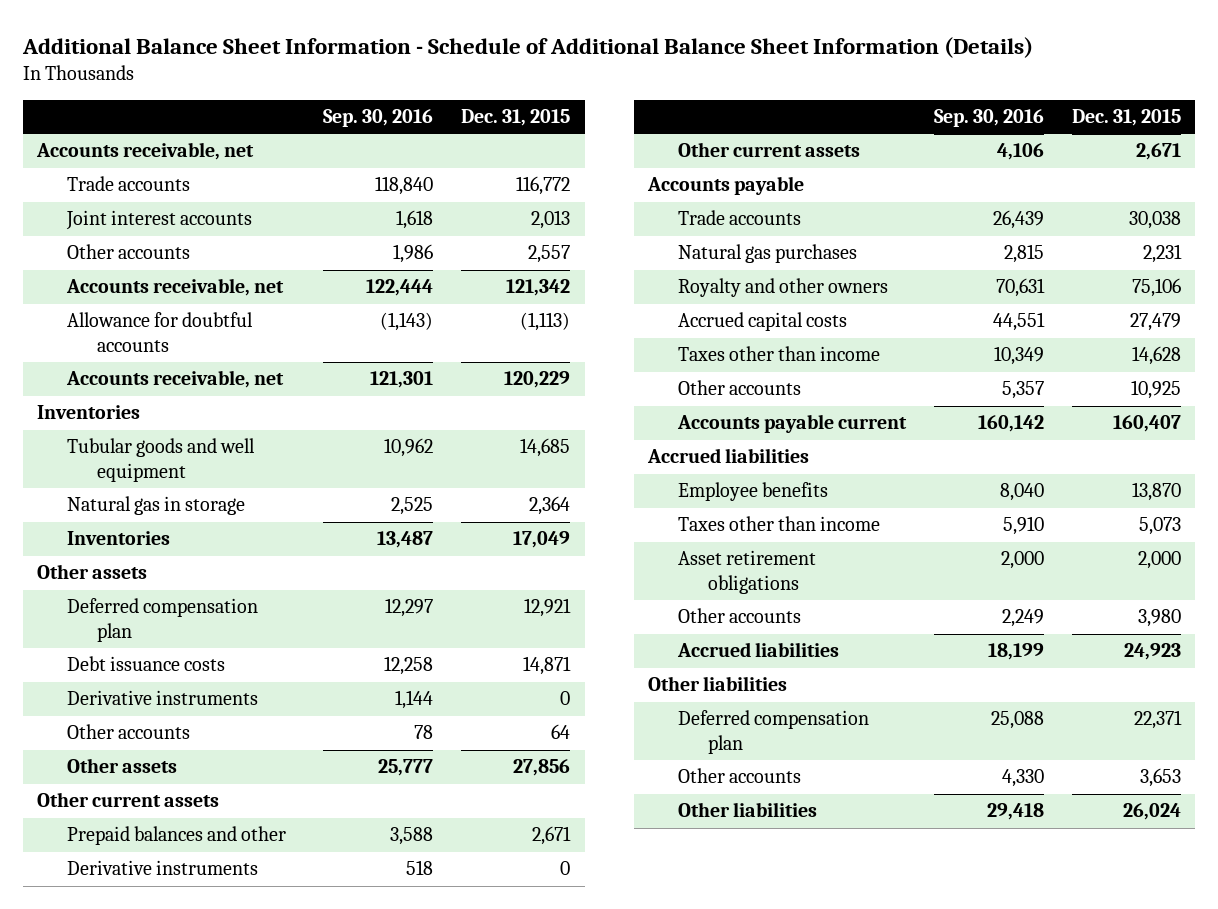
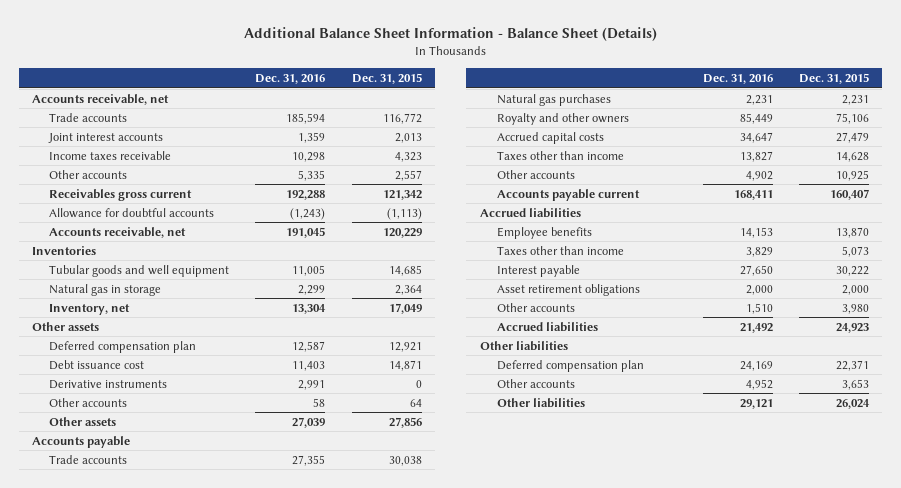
- Additional Balance Sheet Information - Schedule of Additional Balance Sheet Information (Details)
+ Additional Balance Sheet Information - Balance Sheet (Details)
- | Sep. 30, 2016 | Dec. 31, 2015
+ | Dec. 31, 2016 | Dec. 31, 2015
+ Income taxes receivable | 10,298 | 4,323
- Accounts receivable, net | 122,444 | 121,342
+ Receivables gross current | 192,288 | 121,342
- Inventories | 13,487 | 17,049
+ Inventory, net | 13,304 | 17,049
- Debt issuance costs | 12,258 | 14,871
+ Debt issuance cost | 11,403 | 14,871
- Other current assets
- Prepaid balances and other | 3,588 | 2,671
- Derivative instruments | 518 | 0
- Other current assets | 4,106 | 2,671
+ Interest payable | 27,650 | 30,222

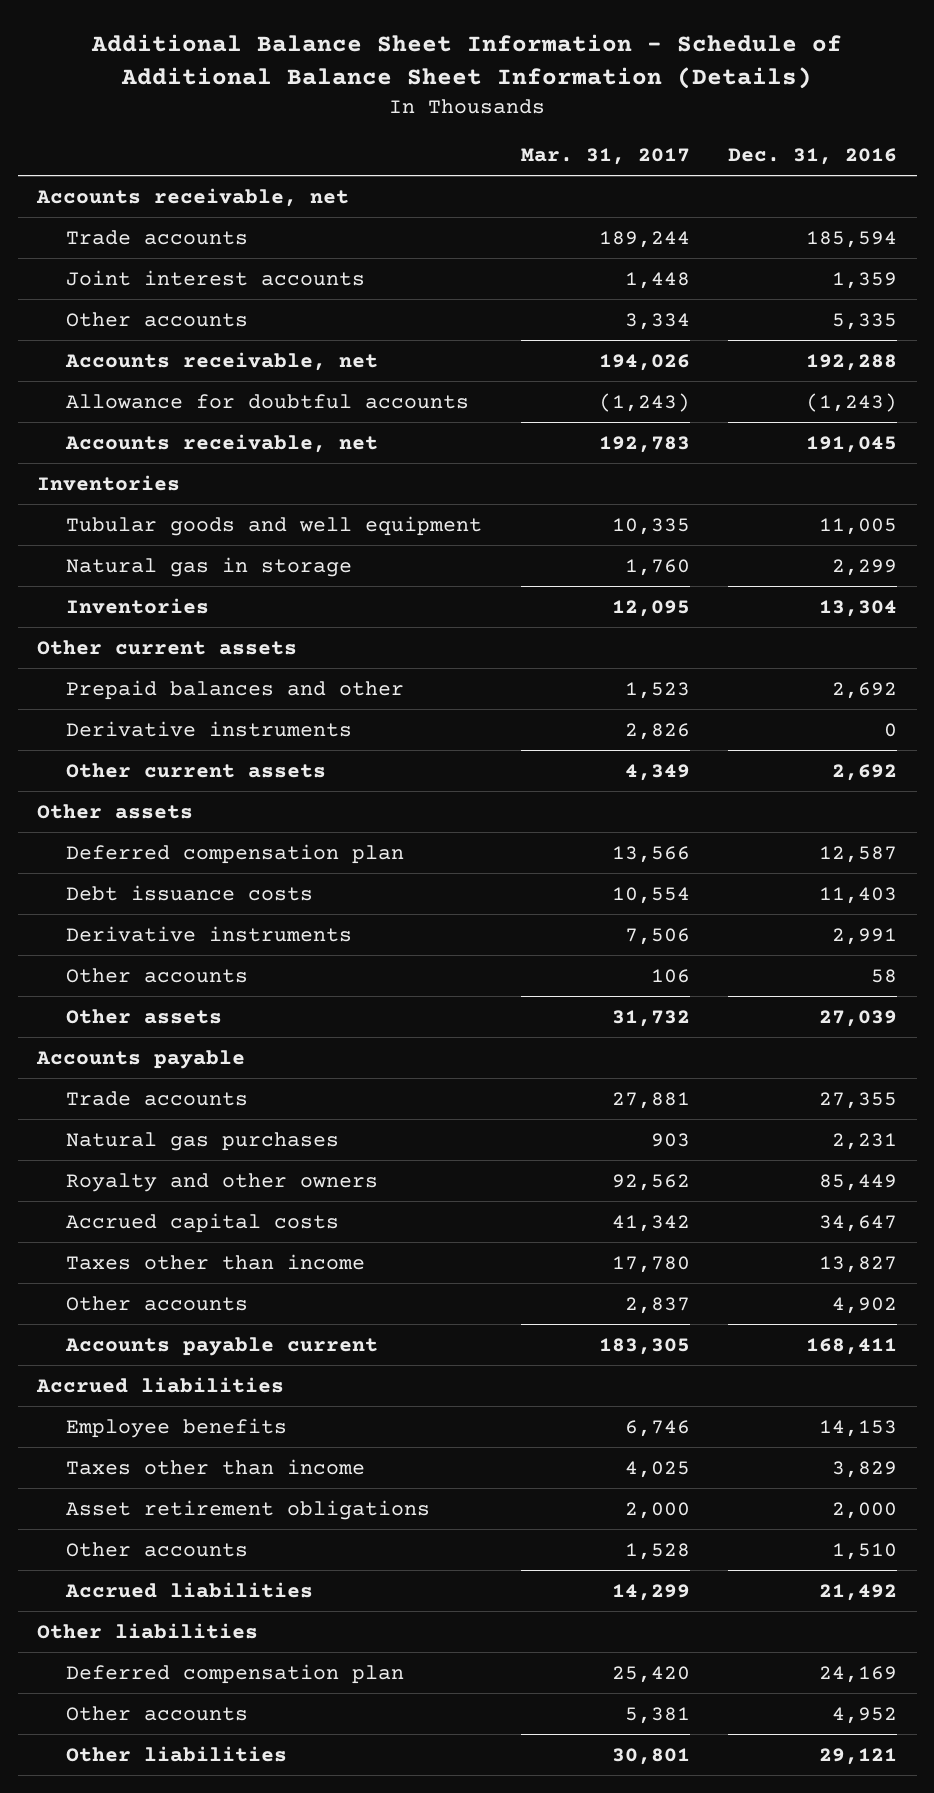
- Additional Balance Sheet Information - Balance Sheet (Details)
+ Additional Balance Sheet Information - Schedule of Additional Balance Sheet Information (Details)
- | Dec. 31, 2016 | Dec. 31, 2015
+ | Mar. 31, 2017 | Dec. 31, 2016
- Income taxes receivable | 10,298 | 4,323
- Receivables gross current | 192,288 | 121,342
+ Accounts receivable, net | 194,026 | 192,288
- Inventory, net | 13,304 | 17,049
+ Inventories | 12,095 | 13,304
+ Other current assets
+ Prepaid balances and other | 1,523 | 2,692
+ Derivative instruments | 2,826 | 0
+ Other current assets | 4,349 | 2,692
- Debt issuance cost | 11,403 | 14,871
+ Debt issuance costs | 10,554 | 11,403
- Interest payable | 27,650 | 30,222

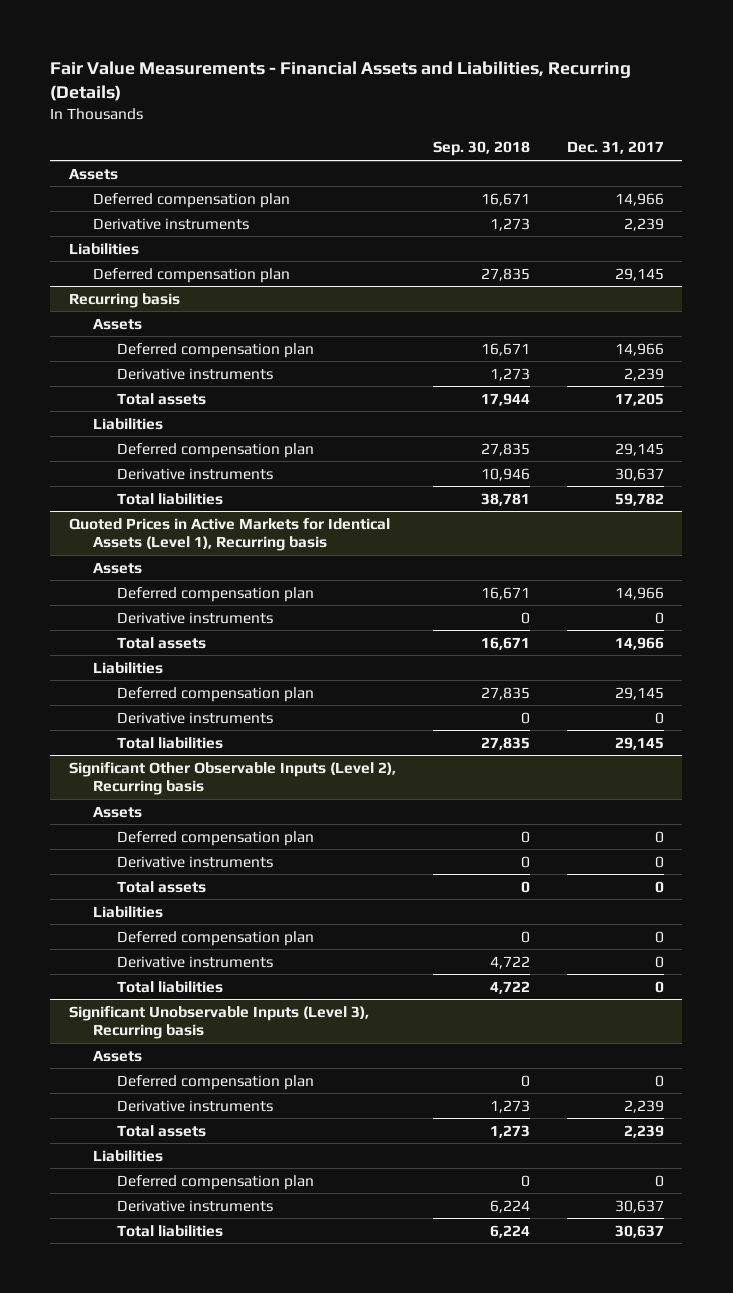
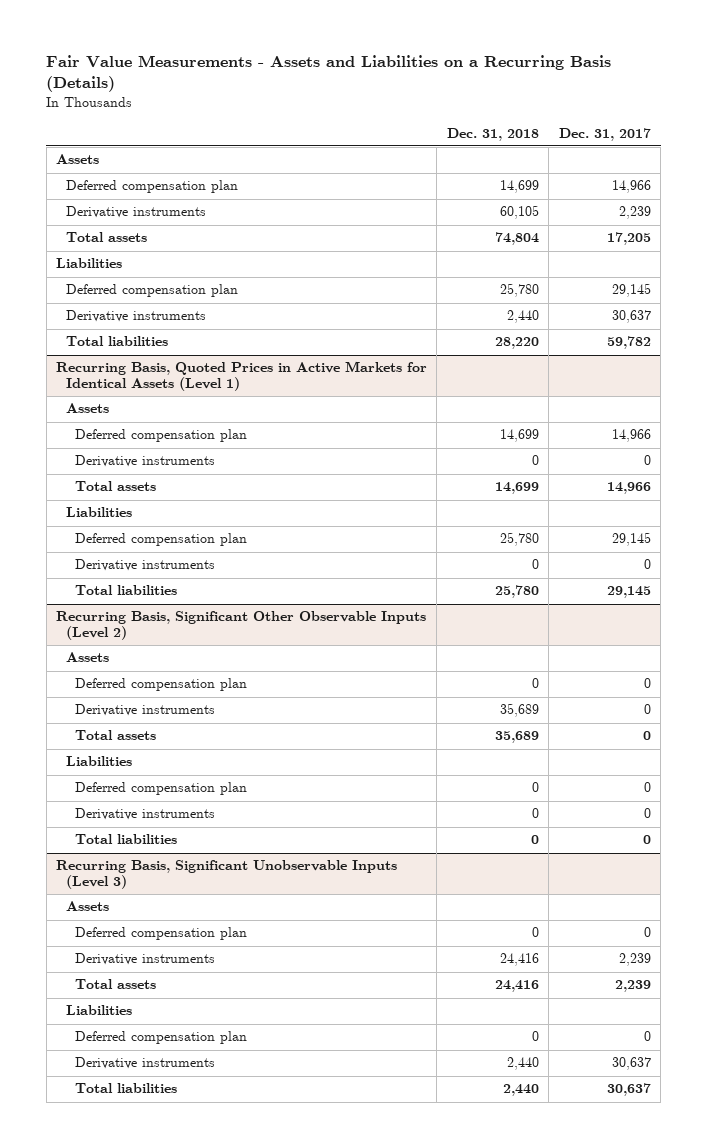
- Fair Value Measurements - Financial Assets and Liabilities, Recurring (Details)
+ Fair Value Measurements - Assets and Liabilities on a Recurring Basis (Details)
- | Sep. 30, 2018 | Dec. 31, 2017
+ | Dec. 31, 2018 | Dec. 31, 2017
- Liabilities
- Deferred compensation plan | 27,835 | 29,145
- Recurring basis
- Assets
- Deferred compensation plan | 16,671 | 14,966
- Derivative instruments | 1,273 | 2,239
- Quoted Prices in Active Markets for Identical Assets (Level 1), Recurring basis
+ Recurring Basis, Quoted Prices in Active Markets for Identical Assets (Level 1)
- Significant Other Observable Inputs (Level 2), Recurring basis
+ Recurring Basis, Significant Other Observable Inputs (Level 2)
- Significant Unobservable Inputs (Level 3), Recurring basis
+ Recurring Basis, Significant Unobservable Inputs (Level 3)

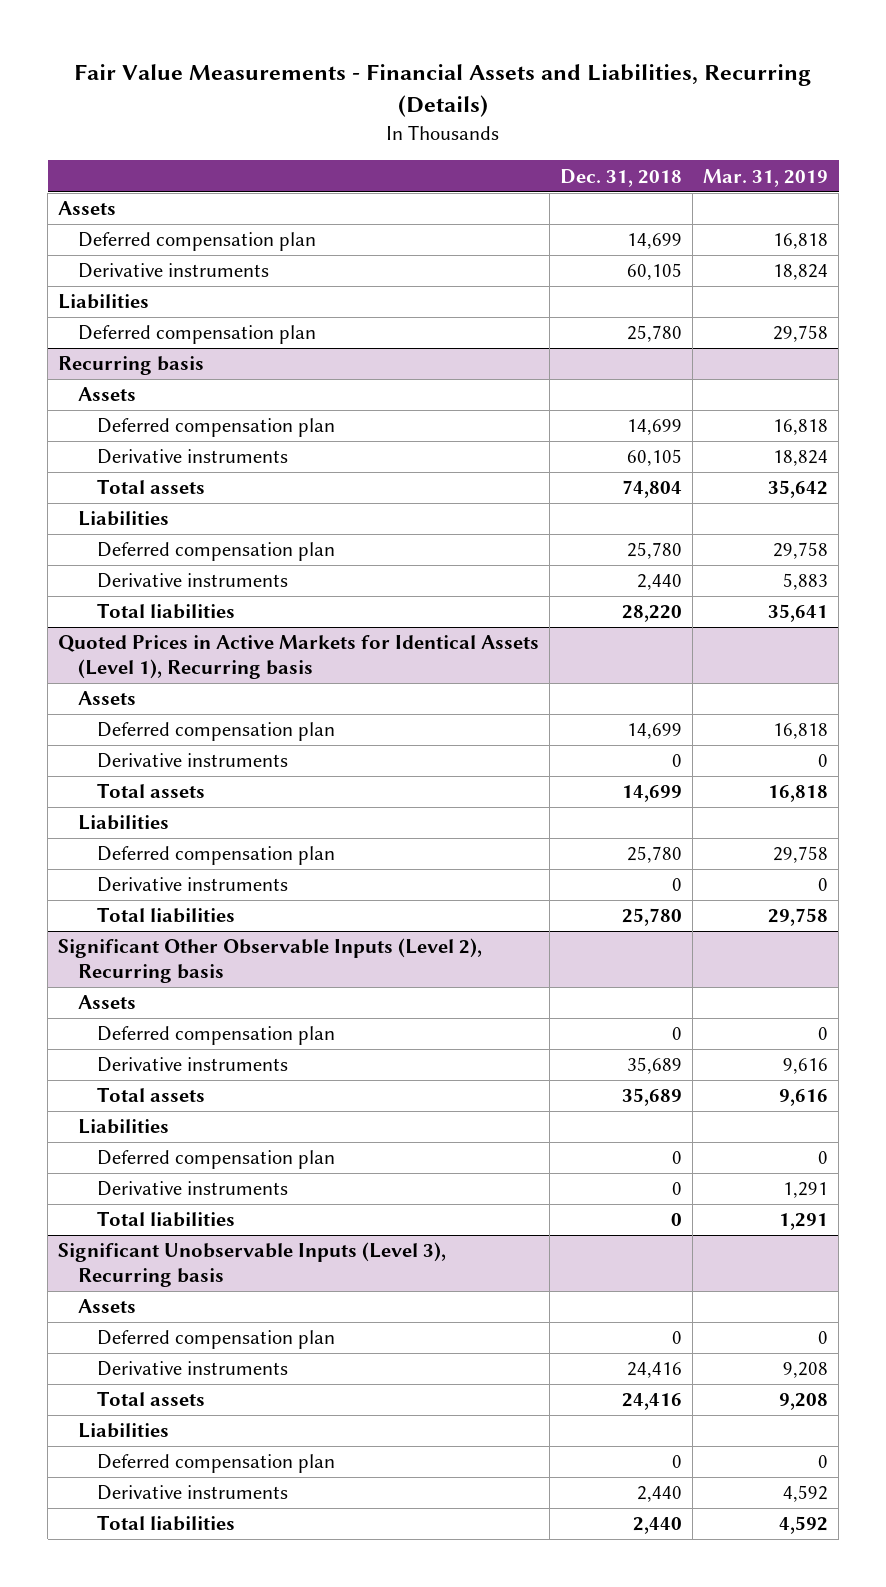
- Fair Value Measurements - Assets and Liabilities on a Recurring Basis (Details)
+ Fair Value Measurements - Financial Assets and Liabilities, Recurring (Details)
- | Dec. 31, 2018 | Dec. 31, 2017
+ | Dec. 31, 2018 | Mar. 31, 2019
+ Liabilities
+ Deferred compensation plan | 25,780 | 29,758
+ Recurring basis
+ Assets
+ Deferred compensation plan | 14,699 | 16,818
+ Derivative instruments | 60,105 | 18,824
- Recurring Basis, Quoted Prices in Active Markets for Identical Assets (Level 1)
+ Quoted Prices in Active Markets for Identical Assets (Level 1), Recurring basis
- Recurring Basis, Significant Other Observable Inputs (Level 2)
+ Significant Other Observable Inputs (Level 2), Recurring basis
- Recurring Basis, Significant Unobservable Inputs (Level 3)
+ Significant Unobservable Inputs (Level 3), Recurring basis

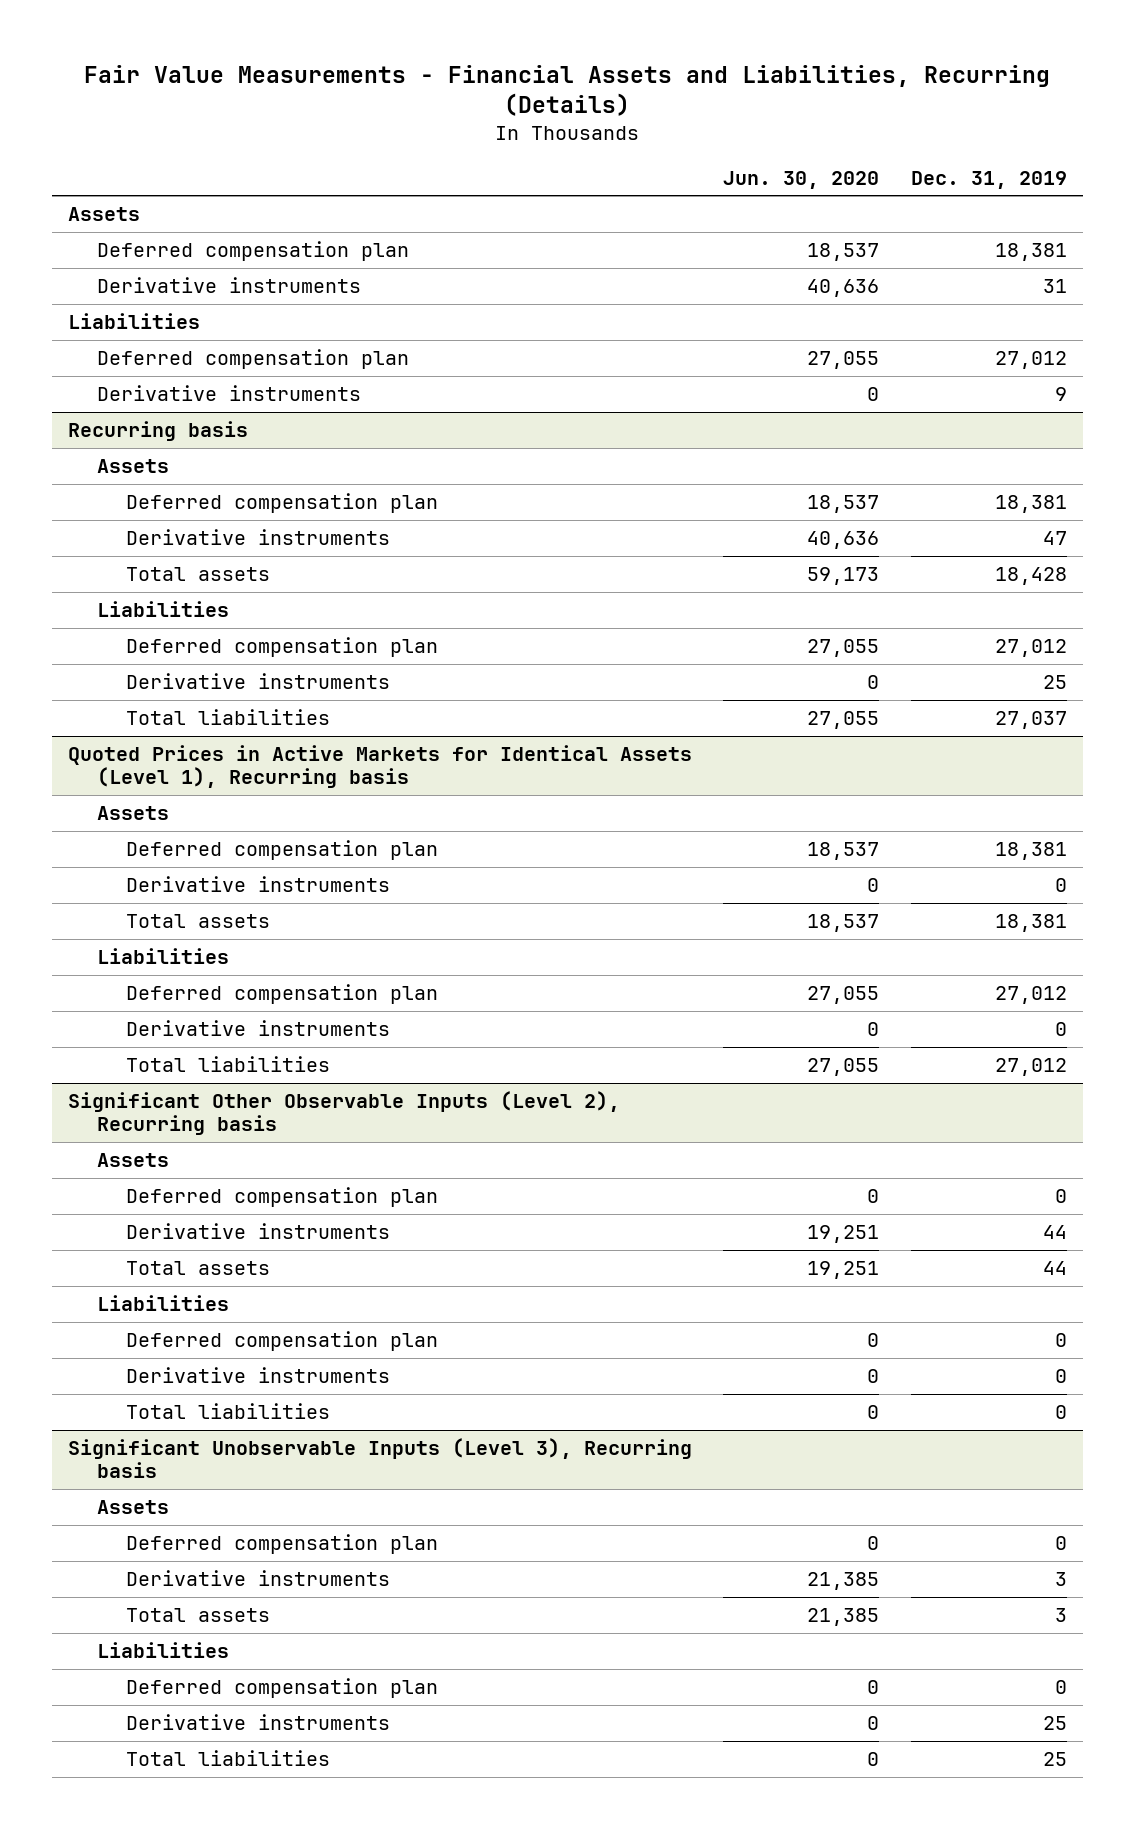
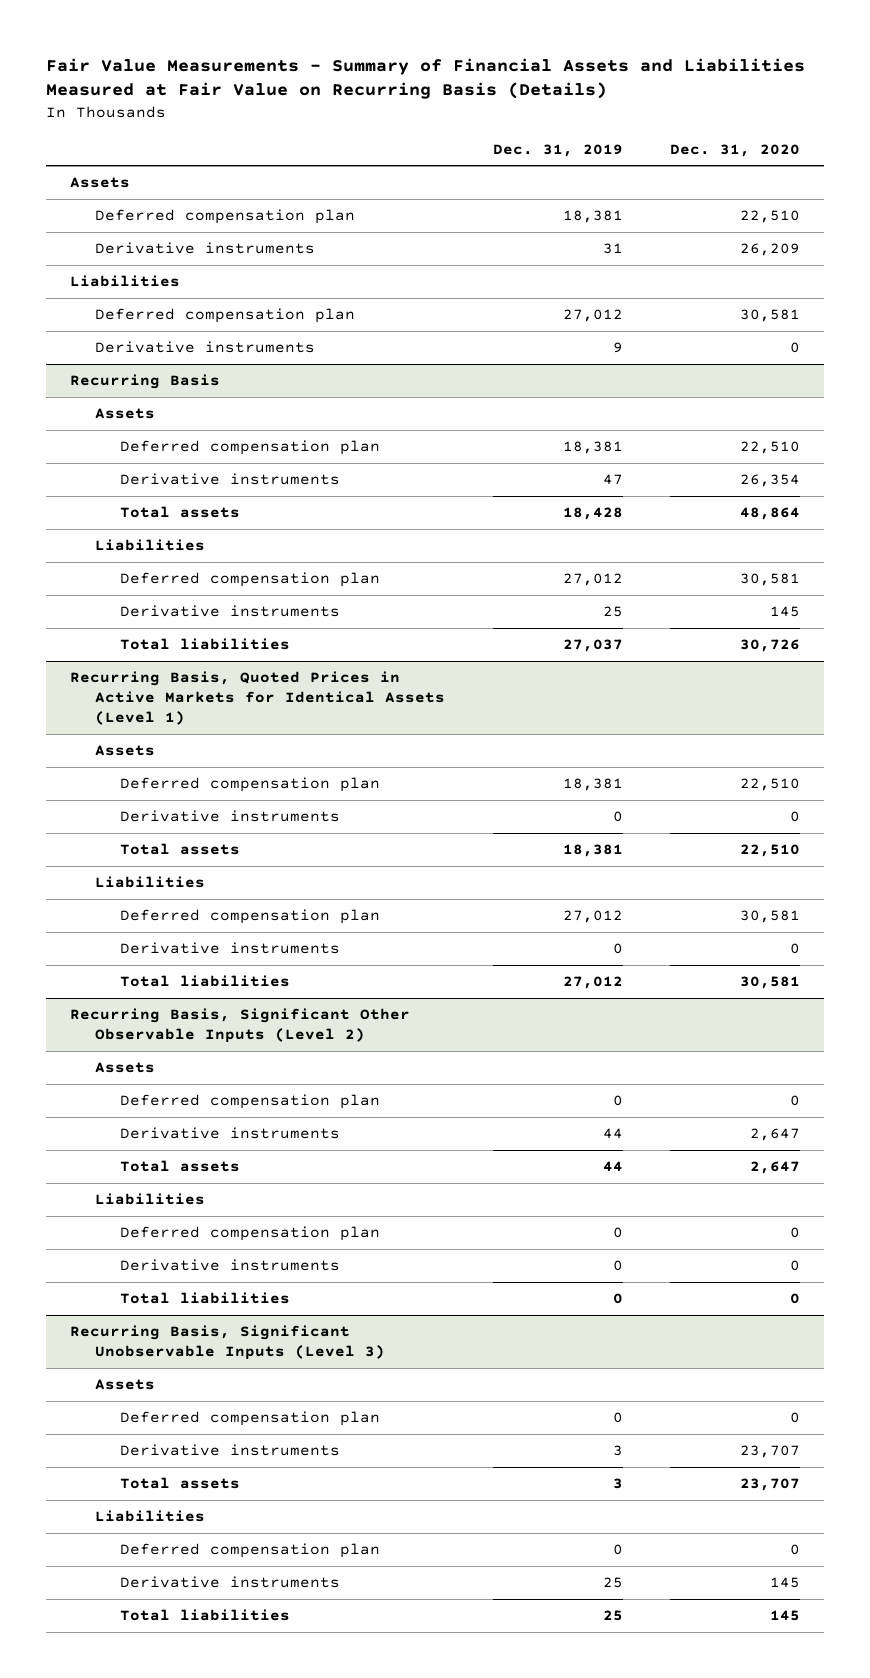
- Fair Value Measurements - Financial Assets and Liabilities, Recurring (Details)
+ Fair Value Measurements - Summary of Financial Assets and Liabilities Measured at Fair Value on Recurring Basis (Details)
- | Jun. 30, 2020 | Dec. 31, 2019
+ | Dec. 31, 2019 | Dec. 31, 2020
- Recurring basis
+ Recurring Basis
- Quoted Prices in Active Markets for Identical Assets (Level 1), Recurring basis
+ Recurring Basis, Quoted Prices in Active Markets for Identical Assets (Level 1)
- Significant Other Observable Inputs (Level 2), Recurring basis
+ Recurring Basis, Significant Other Observable Inputs (Level 2)
- Significant Unobservable Inputs (Level 3), Recurring basis
+ Recurring Basis, Significant Unobservable Inputs (Level 3)

